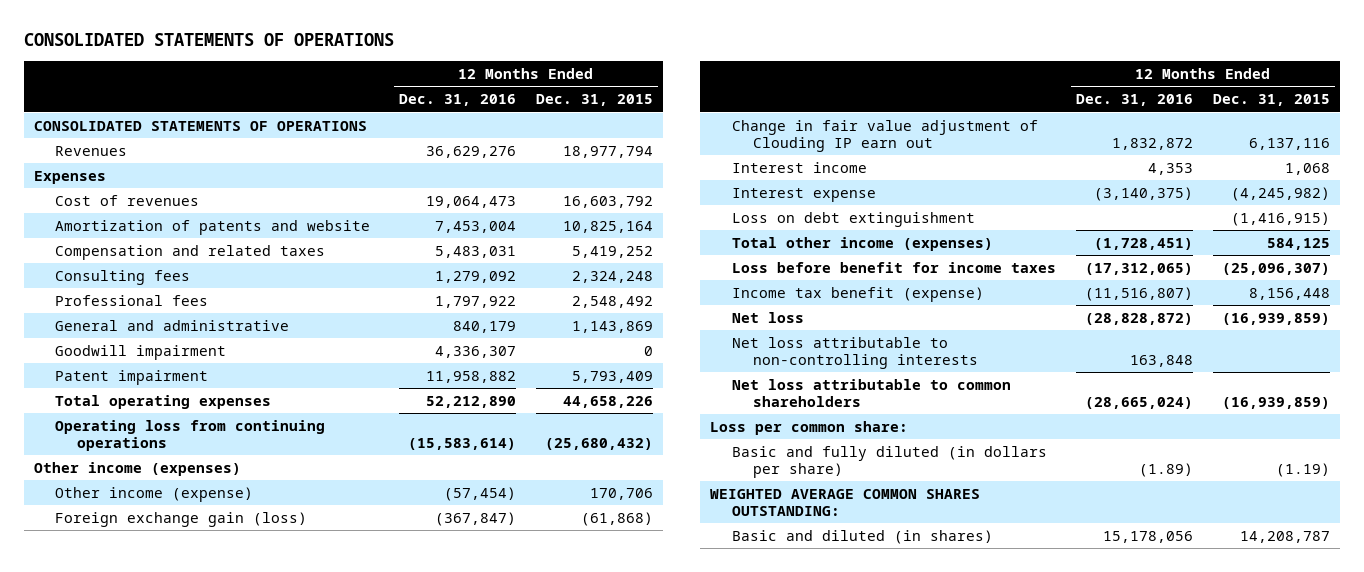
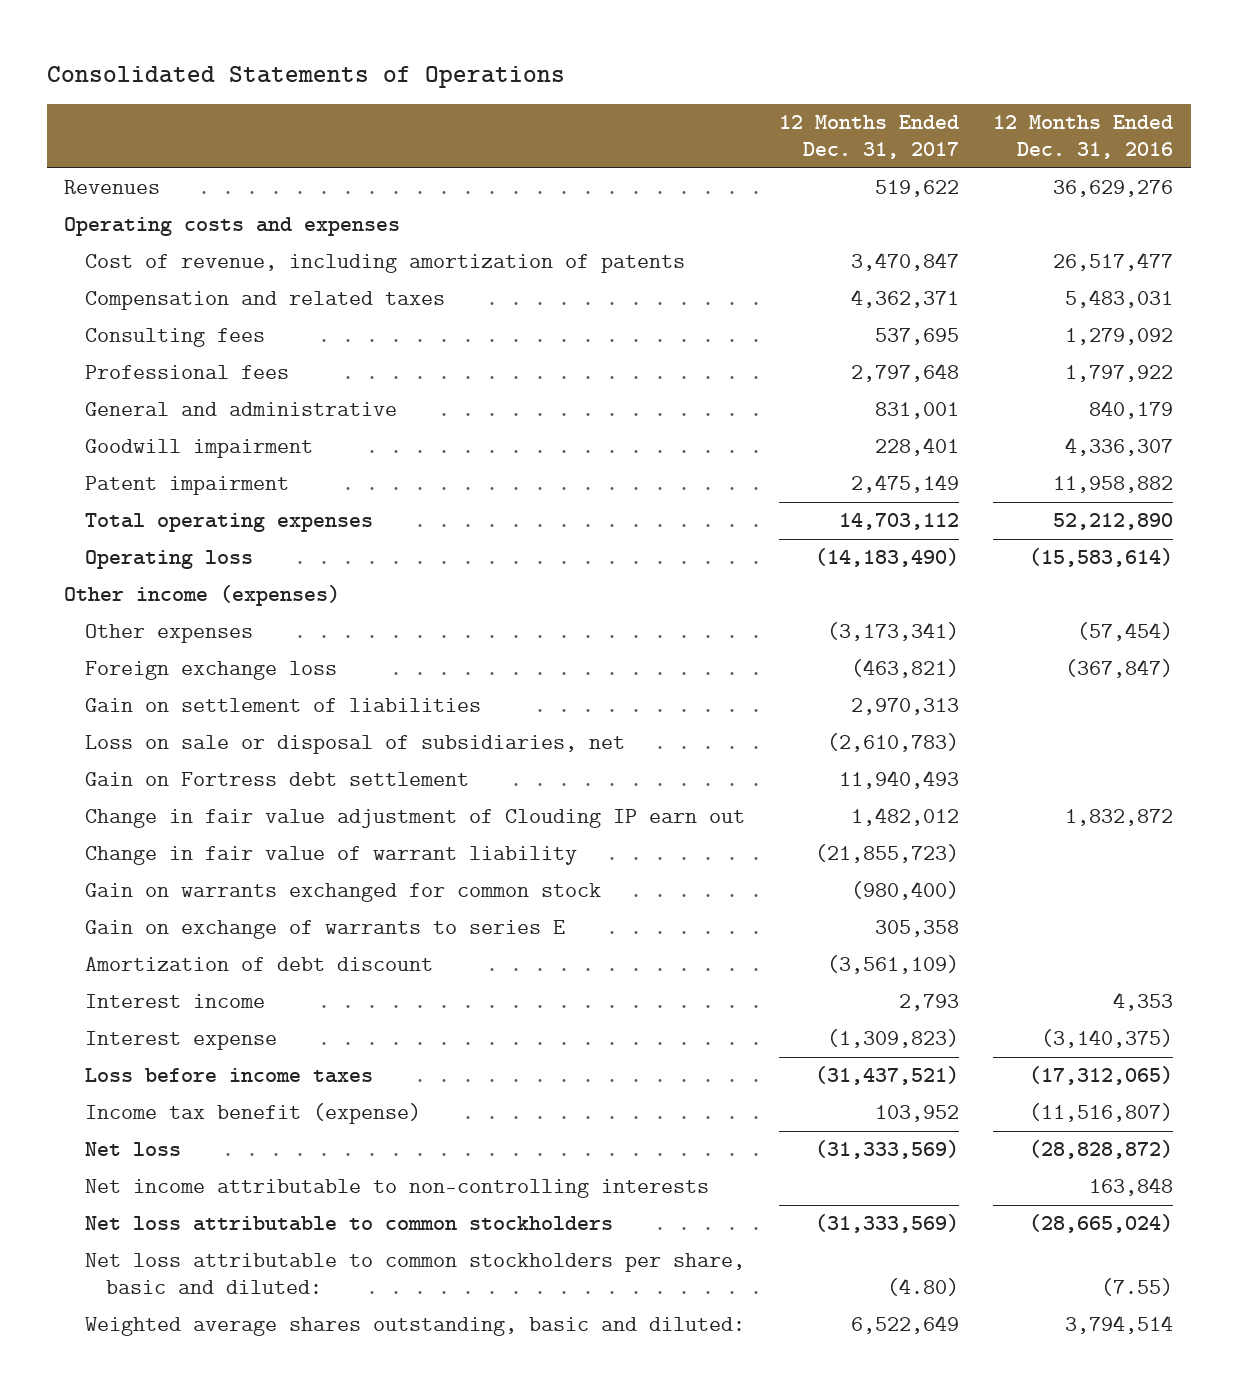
- CONSOLIDATED STATEMENTS OF OPERATIONS
+ Consolidated Statements of Operations
- | 12 Months Ended Dec. 31, 2016 | 12 Months Ended Dec. 31, 2015
+ | 12 Months Ended Dec. 31, 2017 | 12 Months Ended Dec. 31, 2016
- CONSOLIDATED STATEMENTS OF OPERATIONS
- Expenses
- Cost of revenues | 19,064,473 | 16,603,792
- Amortization of patents and website | 7,453,004 | 10,825,164
+ Operating costs and expenses
+ Cost of revenue, including amortization of patents | 3,470,847 | 26,517,477
- Operating loss from continuing operations | (15,583,614) | (25,680,432)
+ Operating loss | (14,183,490) | (15,583,614)
- Other income (expense) | (57,454) | 170,706
- Foreign exchange gain (loss) | (367,847) | (61,868)
+ Other expenses | (3,173,341) | (57,454)
+ Foreign exchange loss | (463,821) | (367,847)
+ Gain on settlement of liabilities | 2,970,313 |
+ Loss on sale or disposal of subsidiaries, net | (2,610,783) |
+ Gain on Fortress debt settlement | 11,940,493 |
+ Change in fair value of warrant liability | (21,855,723) |
+ Gain on warrants exchanged for common stock | (980,400) |
+ Gain on exchange of warrants to series E | 305,358 |
+ Amortization of debt discount | (3,561,109) |
- Loss on debt extinguishment | | (1,416,915)
- Total other income (expenses) | (1,728,451) | 584,125
- Loss before benefit for income taxes | (17,312,065) | (25,096,307)
+ Loss before income taxes | (31,437,521) | (17,312,065)
- Net loss attributable to non-controlling interests | 163,848 |
- Net loss attributable to common shareholders | (28,665,024) | (16,939,859)
- Loss per common share:
- Basic and fully diluted (in dollars per share) | (1.89) | (1.19)
- WEIGHTED AVERAGE COMMON SHARES OUTSTANDING:
- Basic and diluted (in shares) | 15,178,056 | 14,208,787
+ Net income attributable to non-controlling interests | | 163,848
+ Net loss attributable to common stockholders | (31,333,569) | (28,665,024)
+ Net loss attributable to common stockholders per share, basic and diluted: | (4.80) | (7.55)
+ Weighted average shares outstanding, basic and diluted: | 6,522,649 | 3,794,514

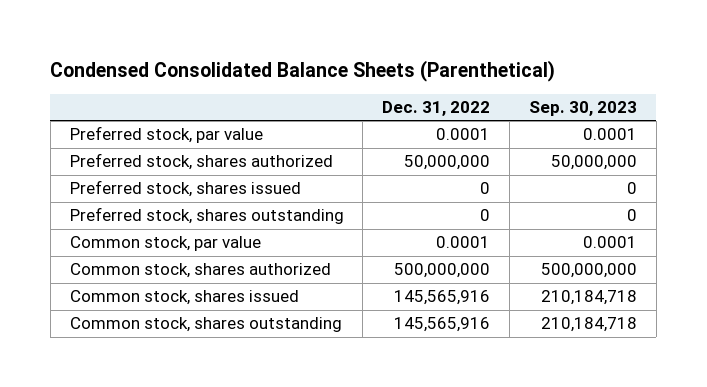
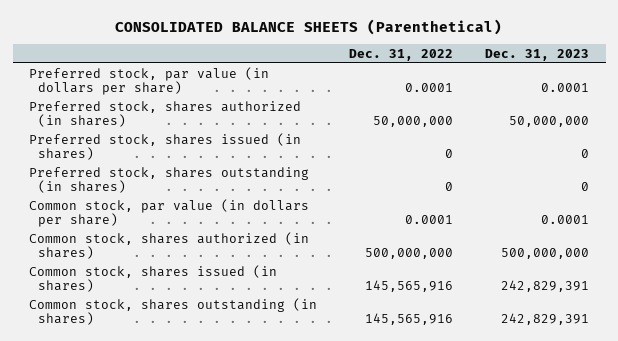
- Condensed Consolidated Balance Sheets (Parenthetical)
+ CONSOLIDATED BALANCE SHEETS (Parenthetical)
- | Dec. 31, 2022 | Sep. 30, 2023
+ | Dec. 31, 2022 | Dec. 31, 2023
- Preferred stock, par value | 0.0001 | 0.0001
- Preferred stock, shares authorized | 50,000,000 | 50,000,000
- Preferred stock, shares issued | 0 | 0
- Preferred stock, shares outstanding | 0 | 0
- Common stock, par value | 0.0001 | 0.0001
- Common stock, shares authorized | 500,000,000 | 500,000,000
- Common stock, shares issued | 145,565,916 | 210,184,718
- Common stock, shares outstanding | 145,565,916 | 210,184,718
+ Preferred stock, par value (in dollars per share) | 0.0001 | 0.0001
+ Preferred stock, shares authorized (in shares) | 50,000,000 | 50,000,000
+ Preferred stock, shares issued (in shares) | 0 | 0
+ Preferred stock, shares outstanding (in shares) | 0 | 0
+ Common stock, par value (in dollars per share) | 0.0001 | 0.0001
+ Common stock, shares authorized (in shares) | 500,000,000 | 500,000,000
+ Common stock, shares issued (in shares) | 145,565,916 | 242,829,391
+ Common stock, shares outstanding (in shares) | 145,565,916 | 242,829,391

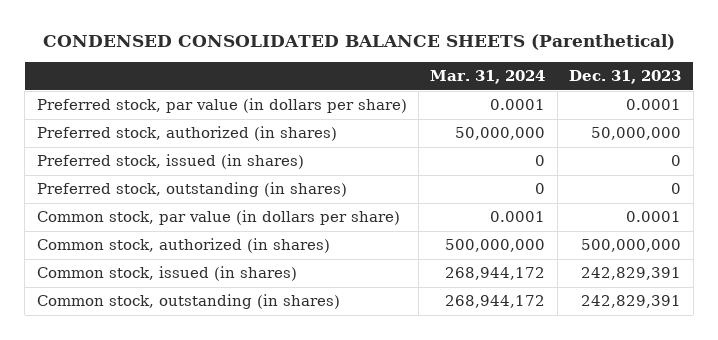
- CONSOLIDATED BALANCE SHEETS (Parenthetical)
+ CONDENSED CONSOLIDATED BALANCE SHEETS (Parenthetical)
- | Dec. 31, 2022 | Dec. 31, 2023
+ | Mar. 31, 2024 | Dec. 31, 2023
- Preferred stock, shares authorized (in shares) | 50,000,000 | 50,000,000
- Preferred stock, shares issued (in shares) | 0 | 0
- Preferred stock, shares outstanding (in shares) | 0 | 0
+ Preferred stock, authorized (in shares) | 50,000,000 | 50,000,000
+ Preferred stock, issued (in shares) | 0 | 0
+ Preferred stock, outstanding (in shares) | 0 | 0
- Common stock, shares authorized (in shares) | 500,000,000 | 500,000,000
- Common stock, shares issued (in shares) | 145,565,916 | 242,829,391
- Common stock, shares outstanding (in shares) | 145,565,916 | 242,829,391
+ Common stock, authorized (in shares) | 500,000,000 | 500,000,000
+ Common stock, issued (in shares) | 268,944,172 | 242,829,391
+ Common stock, outstanding (in shares) | 268,944,172 | 242,829,391

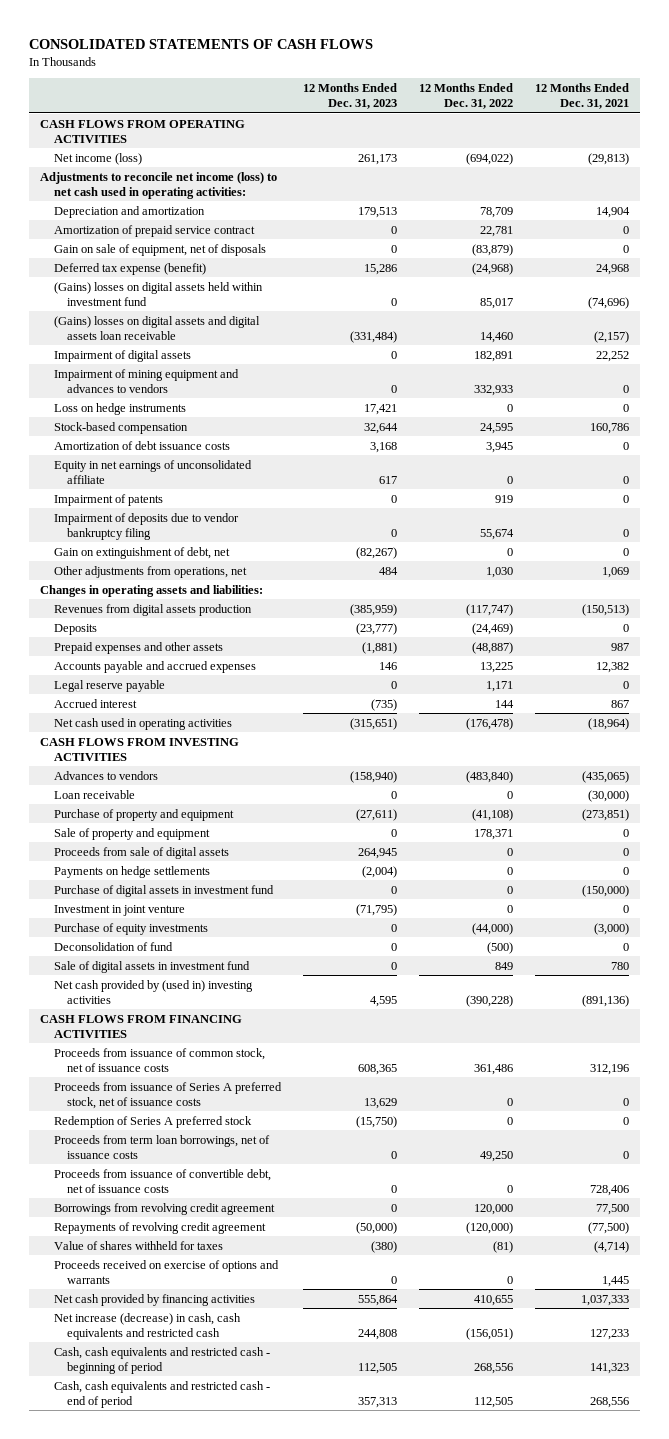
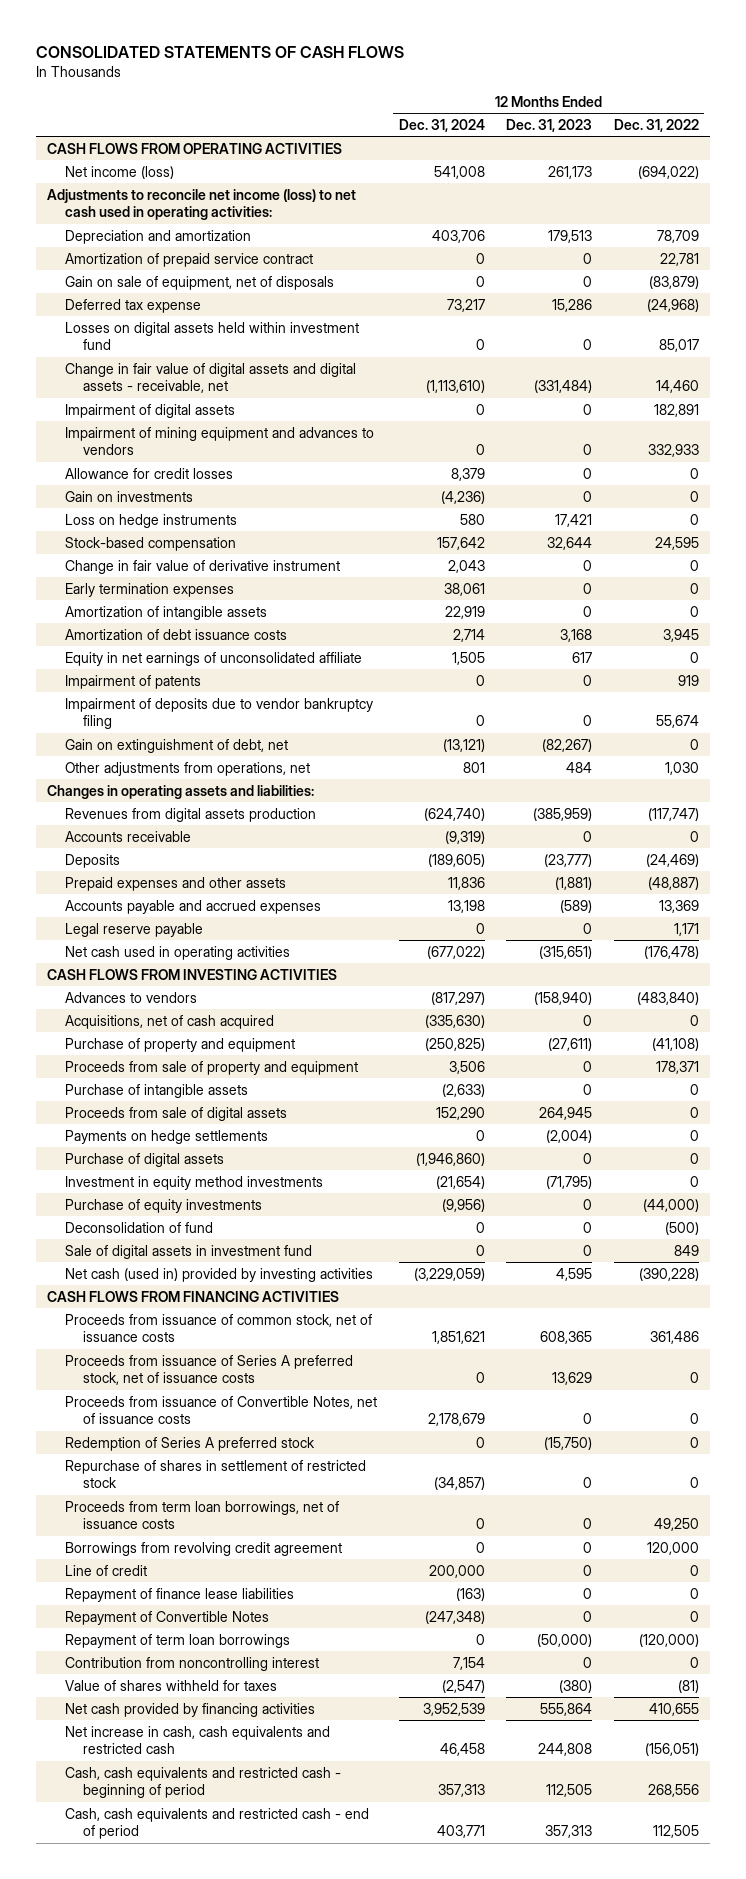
- | 12 Months Ended Dec. 31, 2023 | 12 Months Ended Dec. 31, 2022 | 12 Months Ended Dec. 31, 2021
+ | 12 Months Ended Dec. 31, 2024 | 12 Months Ended Dec. 31, 2023 | 12 Months Ended Dec. 31, 2022
- Deferred tax expense (benefit) | 15,286 | (24,968) | 24,968
- (Gains) losses on digital assets held within investment fund | 0 | 85,017 | (74,696)
- (Gains) losses on digital assets and digital assets loan receivable | (331,484) | 14,460 | (2,157)
+ Deferred tax expense | 73,217 | 15,286 | (24,968)
+ Losses on digital assets held within investment fund | 0 | 0 | 85,017
+ Change in fair value of digital assets and digital assets - receivable, net | (1,113,610) | (331,484) | 14,460
+ Allowance for credit losses | 8,379 | 0 | 0
+ Gain on investments | (4,236) | 0 | 0
+ Change in fair value of derivative instrument | 2,043 | 0 | 0
+ Early termination expenses | 38,061 | 0 | 0
+ Amortization of intangible assets | 22,919 | 0 | 0
+ Accounts receivable | (9,319) | 0 | 0
- Accounts payable and accrued expenses | 146 | 13,225 | 12,382
+ Accounts payable and accrued expenses | 13,198 | (589) | 13,369
- Accrued interest | (735) | 144 | 867
- Loan receivable | 0 | 0 | (30,000)
+ Acquisitions, net of cash acquired | (335,630) | 0 | 0
- Sale of property and equipment | 0 | 178,371 | 0
+ Proceeds from sale of property and equipment | 3,506 | 0 | 178,371
+ Purchase of intangible assets | (2,633) | 0 | 0
- Purchase of digital assets in investment fund | 0 | 0 | (150,000)
- Investment in joint venture | (71,795) | 0 | 0
+ Purchase of digital assets | (1,946,860) | 0 | 0
+ Investment in equity method investments | (21,654) | (71,795) | 0
- Net cash provided by (used in) investing activities | 4,595 | (390,228) | (891,136)
+ Net cash (used in) provided by investing activities | (3,229,059) | 4,595 | (390,228)
+ Proceeds from issuance of Convertible Notes, net of issuance costs | 2,178,679 | 0 | 0
+ Repurchase of shares in settlement of restricted stock | (34,857) | 0 | 0
- Proceeds from issuance of convertible debt, net of issuance costs | 0 | 0 | 728,406
- Repayments of revolving credit agreement | (50,000) | (120,000) | (77,500)
+ Line of credit | 200,000 | 0 | 0
+ Repayment of finance lease liabilities | (163) | 0 | 0
+ Repayment of Convertible Notes | (247,348) | 0 | 0
+ Repayment of term loan borrowings | 0 | (50,000) | (120,000)
+ Contribution from noncontrolling interest | 7,154 | 0 | 0
- Proceeds received on exercise of options and warrants | 0 | 0 | 1,445
- Net increase (decrease) in cash, cash equivalents and restricted cash | 244,808 | (156,051) | 127,233
+ Net increase in cash, cash equivalents and restricted cash | 46,458 | 244,808 | (156,051)

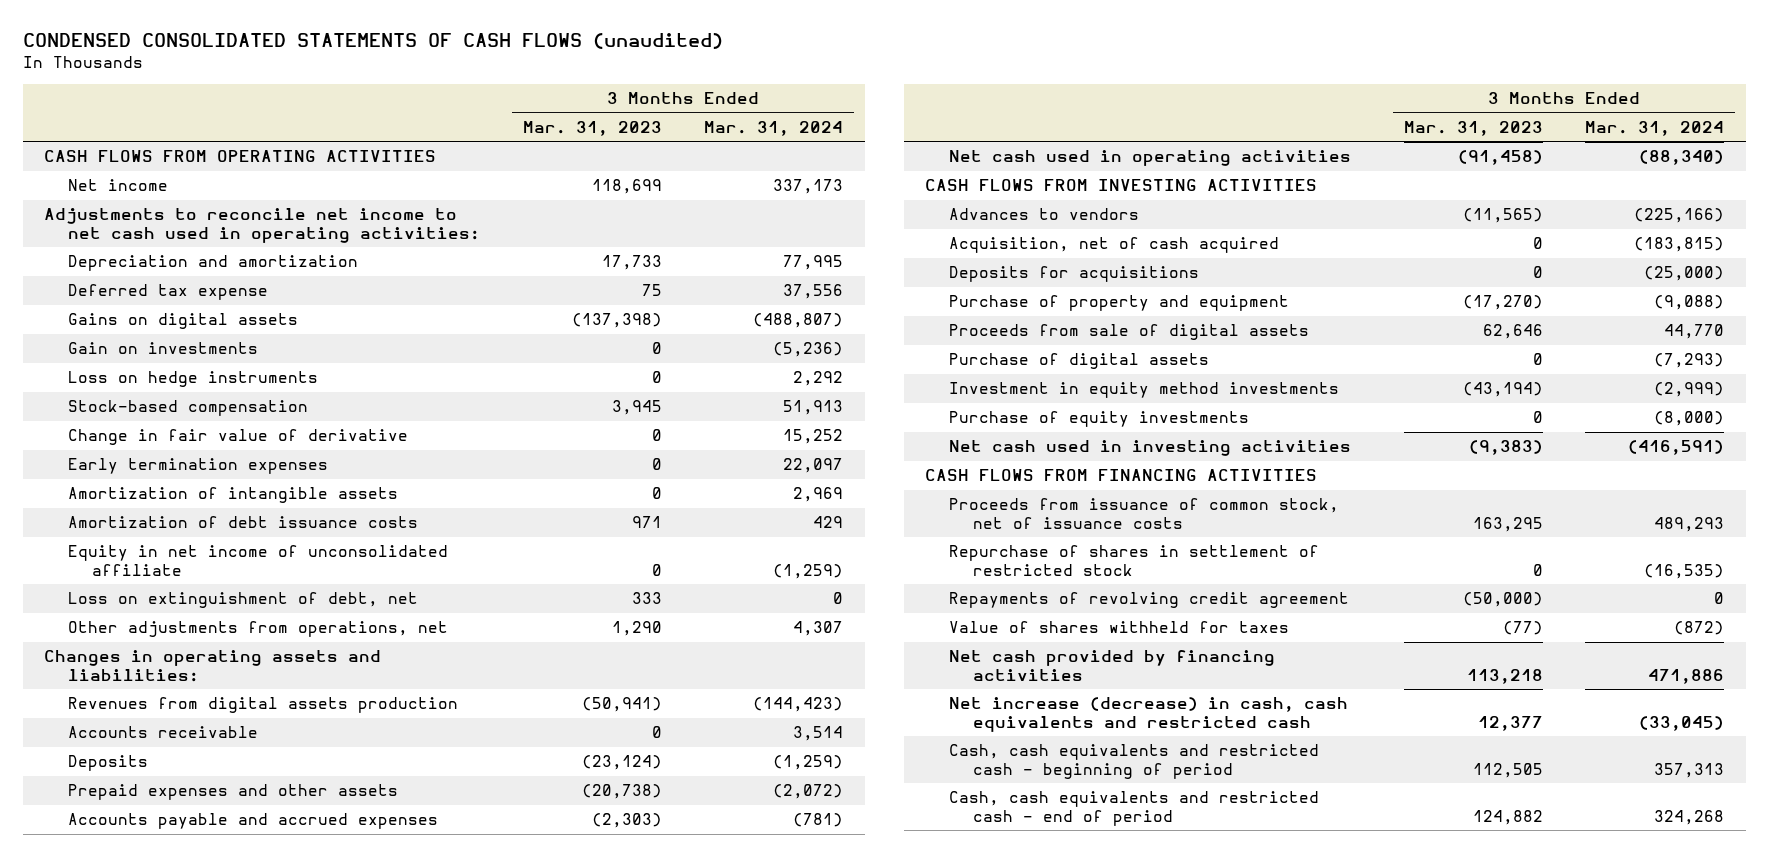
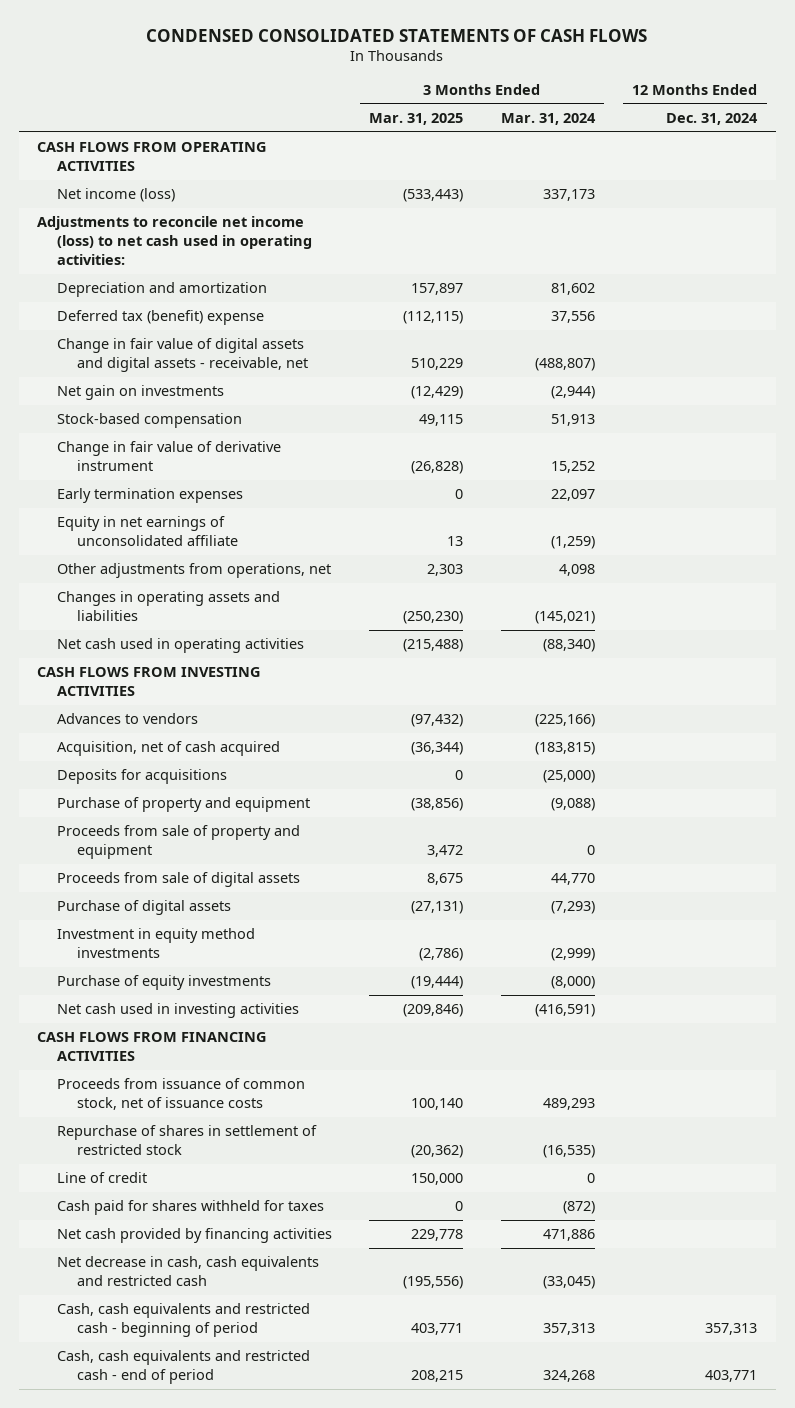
- CONDENSED CONSOLIDATED STATEMENTS OF CASH FLOWS (unaudited)
+ CONDENSED CONSOLIDATED STATEMENTS OF CASH FLOWS
- | 3 Months Ended Mar. 31, 2023 | 3 Months Ended Mar. 31, 2024
+ | 3 Months Ended Mar. 31, 2025 | 3 Months Ended Mar. 31, 2024 | 12 Months Ended Dec. 31, 2024
- Net income | 118,699 | 337,173
- Adjustments to reconcile net income to net cash used in operating activities:
- Depreciation and amortization | 17,733 | 77,995
- Deferred tax expense | 75 | 37,556
- Gains on digital assets | (137,398) | (488,807)
- Gain on investments | 0 | (5,236)
- Loss on hedge instruments | 0 | 2,292
+ Net income (loss) | (533,443) | 337,173 |
+ Adjustments to reconcile net income (loss) to net cash used in operating activities:
+ Depreciation and amortization | 157,897 | 81,602 |
+ Deferred tax (benefit) expense | (112,115) | 37,556 |
+ Change in fair value of digital assets and digital assets - receivable, net | 510,229 | (488,807) |
+ Net gain on investments | (12,429) | (2,944) |
- Change in fair value of derivative | 0 | 15,252
+ Change in fair value of derivative instrument | (26,828) | 15,252 |
- Amortization of intangible assets | 0 | 2,969
- Amortization of debt issuance costs | 971 | 429
- Equity in net income of unconsolidated affiliate | 0 | (1,259)
- Loss on extinguishment of debt, net | 333 | 0
- Other adjustments from operations, net | 1,290 | 4,307
- Changes in operating assets and liabilities:
- Revenues from digital assets production | (50,941) | (144,423)
- Accounts receivable | 0 | 3,514
- Deposits | (23,124) | (1,259)
- Prepaid expenses and other assets | (20,738) | (2,072)
- Accounts payable and accrued expenses | (2,303) | (781)
+ Equity in net earnings of unconsolidated affiliate | 13 | (1,259) |
+ Other adjustments from operations, net | 2,303 | 4,098 |
+ Changes in operating assets and liabilities | (250,230) | (145,021) |
+ Proceeds from sale of property and equipment | 3,472 | 0 |
- Repayments of revolving credit agreement | (50,000) | 0
- Value of shares withheld for taxes | (77) | (872)
+ Line of credit | 150,000 | 0 |
+ Cash paid for shares withheld for taxes | 0 | (872) |
- Net increase (decrease) in cash, cash equivalents and restricted cash | 12,377 | (33,045)
+ Net decrease in cash, cash equivalents and restricted cash | (195,556) | (33,045) |

